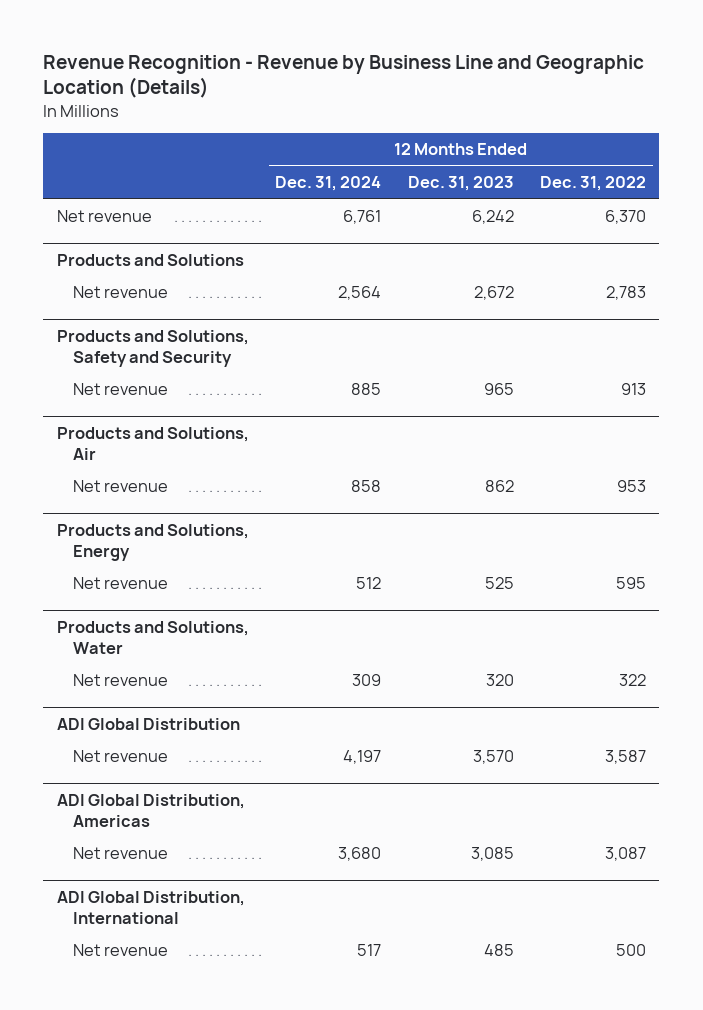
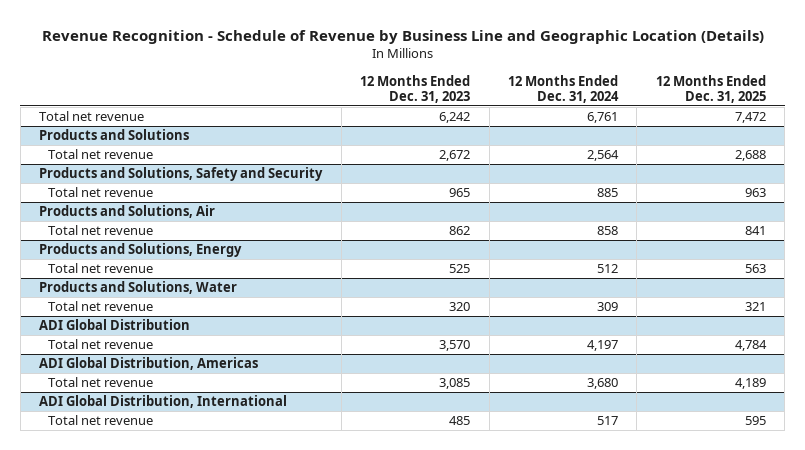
- Revenue Recognition - Revenue by Business Line and Geographic Location (Details)
+ Revenue Recognition - Schedule of Revenue by Business Line and Geographic Location (Details)
- | 12 Months Ended Dec. 31, 2024 | 12 Months Ended Dec. 31, 2023 | 12 Months Ended Dec. 31, 2022
+ | 12 Months Ended Dec. 31, 2023 | 12 Months Ended Dec. 31, 2024 | 12 Months Ended Dec. 31, 2025
- Net revenue | 6,761 | 6,242 | 6,370
+ Total net revenue | 6,242 | 6,761 | 7,472
@ Products and Solutions
- Net revenue | 2,564 | 2,672 | 2,783
+ Total net revenue | 2,672 | 2,564 | 2,688
@ Products and Solutions, Safety and Security
- Net revenue | 885 | 965 | 913
+ Total net revenue | 965 | 885 | 963
@ Products and Solutions, Air
- Net revenue | 858 | 862 | 953
+ Total net revenue | 862 | 858 | 841
@ Products and Solutions, Energy
- Net revenue | 512 | 525 | 595
+ Total net revenue | 525 | 512 | 563
@ Products and Solutions, Water
- Net revenue | 309 | 320 | 322
+ Total net revenue | 320 | 309 | 321
@ ADI Global Distribution
- Net revenue | 4,197 | 3,570 | 3,587
+ Total net revenue | 3,570 | 4,197 | 4,784
@ ADI Global Distribution, Americas
- Net revenue | 3,680 | 3,085 | 3,087
+ Total net revenue | 3,085 | 3,680 | 4,189
@ ADI Global Distribution, International
- Net revenue | 517 | 485 | 500
+ Total net revenue | 485 | 517 | 595

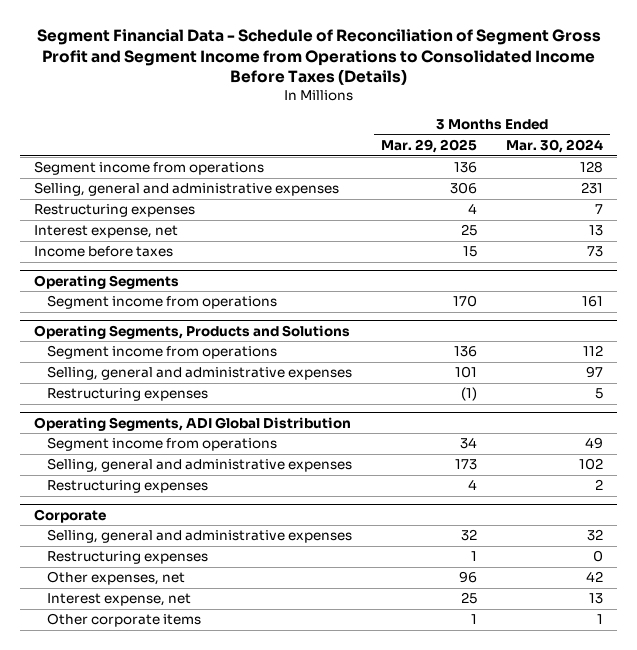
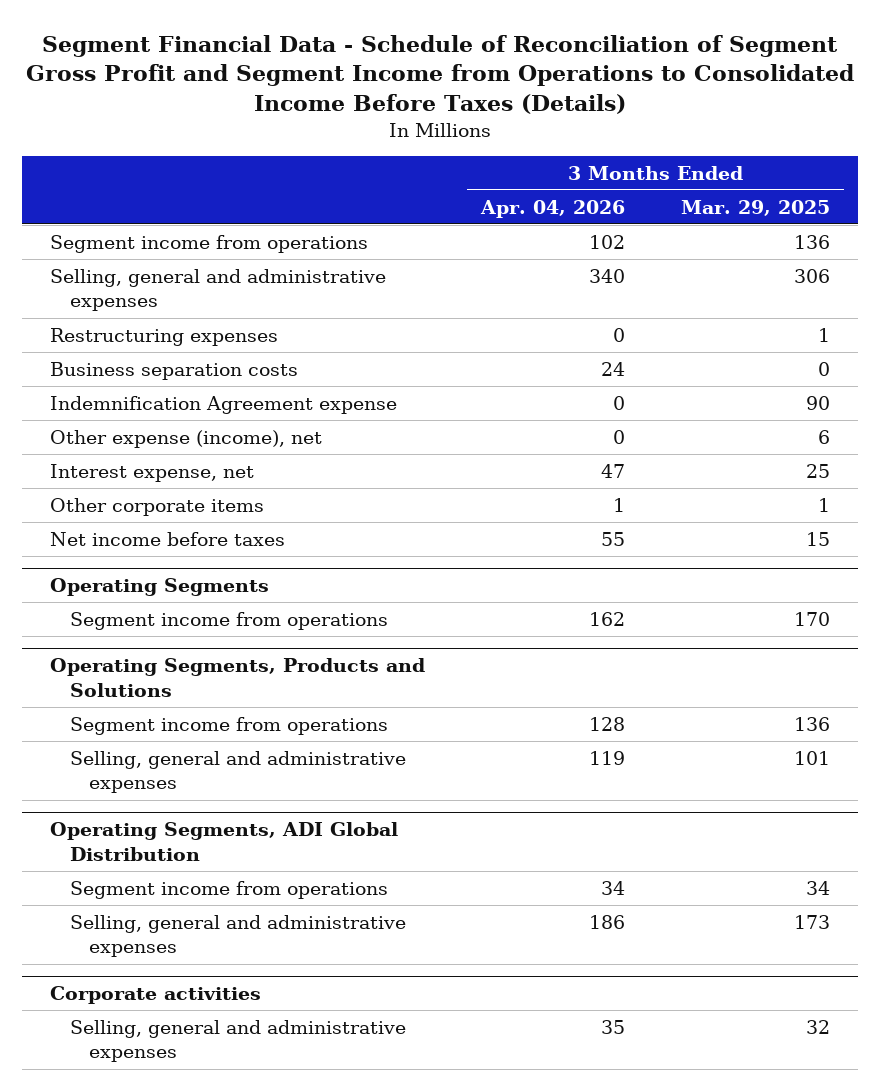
- | 3 Months Ended Mar. 29, 2025 | 3 Months Ended Mar. 30, 2024
+ | 3 Months Ended Apr. 04, 2026 | 3 Months Ended Mar. 29, 2025
- Restructuring expenses | 4 | 7
+ Restructuring expenses | 0 | 1
+ Business separation costs | 24 | 0
+ Indemnification Agreement expense | 0 | 90
+ Other expense (income), net | 0 | 6
- Income before taxes | 15 | 73
+ Other corporate items | 1 | 1
+ Net income before taxes | 55 | 15
@ Operating Segments, Products and Solutions
- Restructuring expenses | (1) | 5
@ Operating Segments, ADI Global Distribution
- Restructuring expenses | 4 | 2
- Corporate
+ Corporate activities
- Restructuring expenses | 1 | 0
- Other expenses, net | 96 | 42
- Interest expense, net | 25 | 13
- Other corporate items | 1 | 1

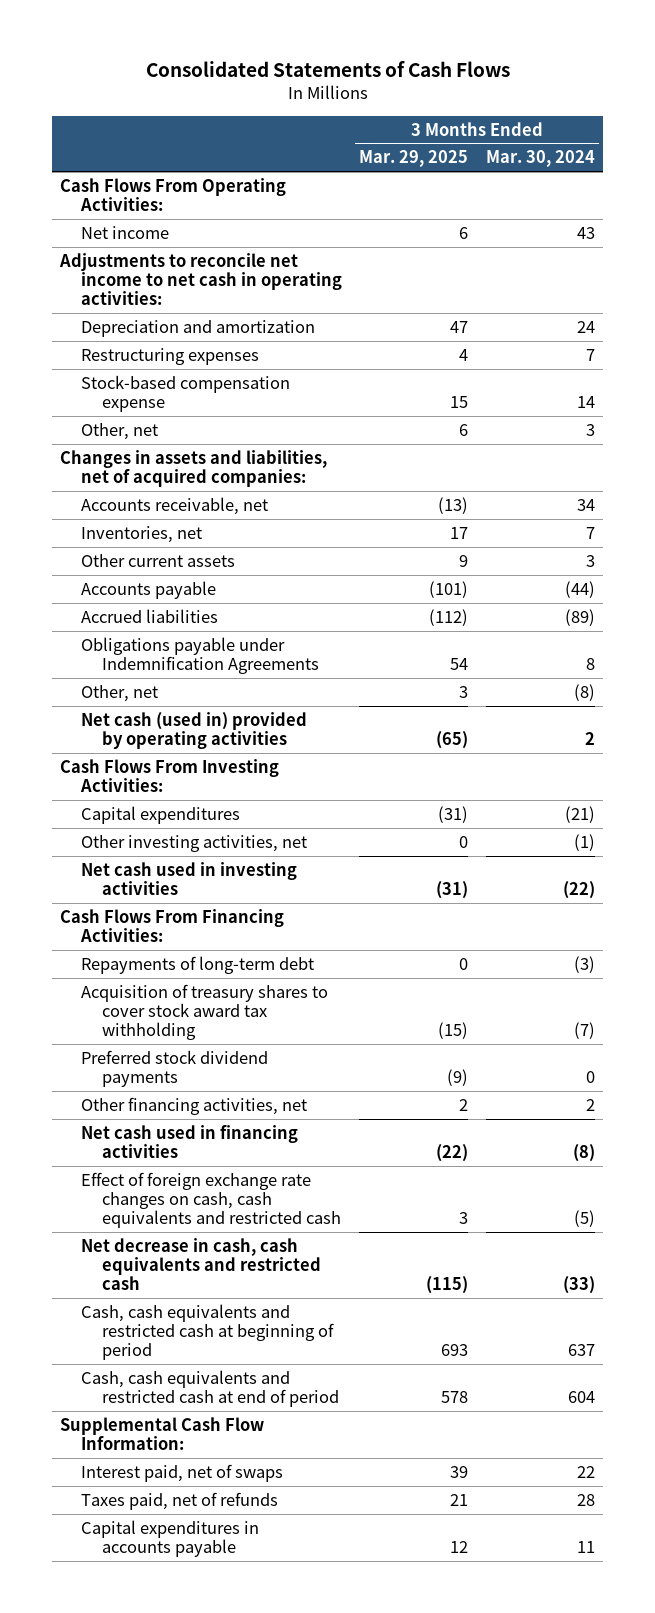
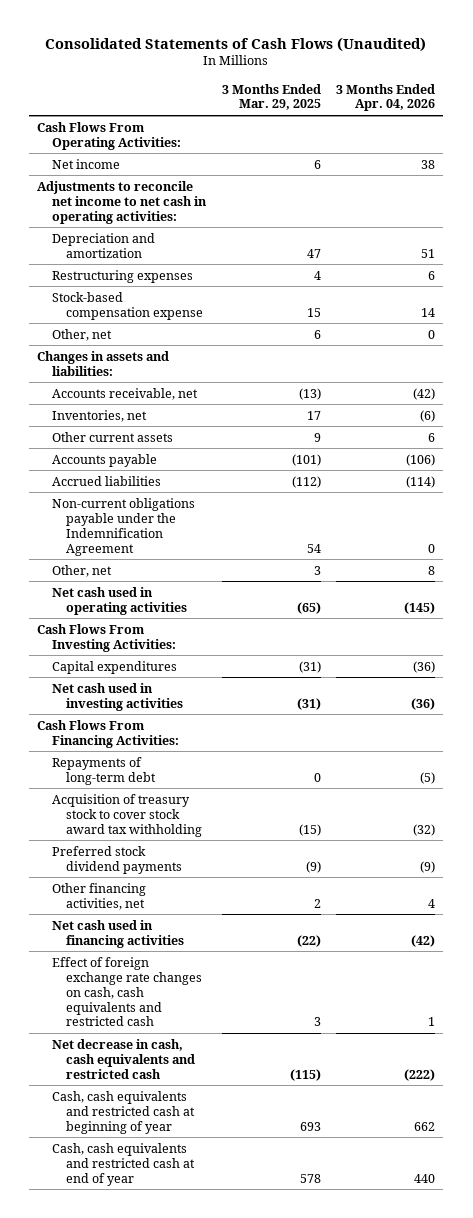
- Consolidated Statements of Cash Flows
+ Consolidated Statements of Cash Flows (Unaudited)
- | 3 Months Ended Mar. 29, 2025 | 3 Months Ended Mar. 30, 2024
+ | 3 Months Ended Mar. 29, 2025 | 3 Months Ended Apr. 04, 2026
- Changes in assets and liabilities, net of acquired companies:
+ Changes in assets and liabilities:
- Obligations payable under Indemnification Agreements | 54 | 8
+ Non-current obligations payable under the Indemnification Agreement | 54 | 0
- Net cash (used in) provided by operating activities | (65) | 2
+ Net cash used in operating activities | (65) | (145)
- Other investing activities, net | 0 | (1)
- Acquisition of treasury shares to cover stock award tax withholding | (15) | (7)
+ Acquisition of treasury stock to cover stock award tax withholding | (15) | (32)
- Cash, cash equivalents and restricted cash at beginning of period | 693 | 637
- Cash, cash equivalents and restricted cash at end of period | 578 | 604
- Supplemental Cash Flow Information:
- Interest paid, net of swaps | 39 | 22
- Taxes paid, net of refunds | 21 | 28
- Capital expenditures in accounts payable | 12 | 11
+ Cash, cash equivalents and restricted cash at beginning of year | 693 | 662
+ Cash, cash equivalents and restricted cash at end of year | 578 | 440

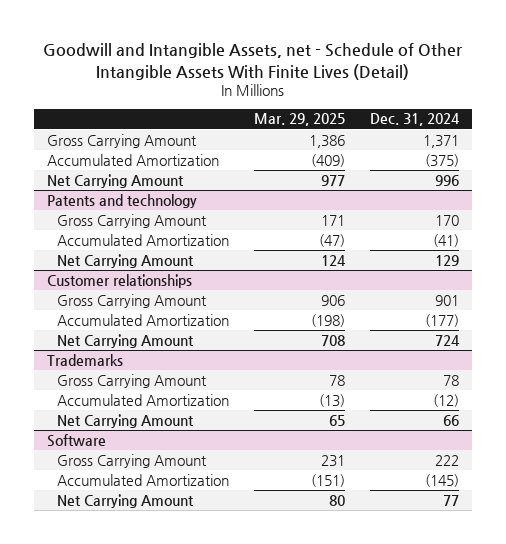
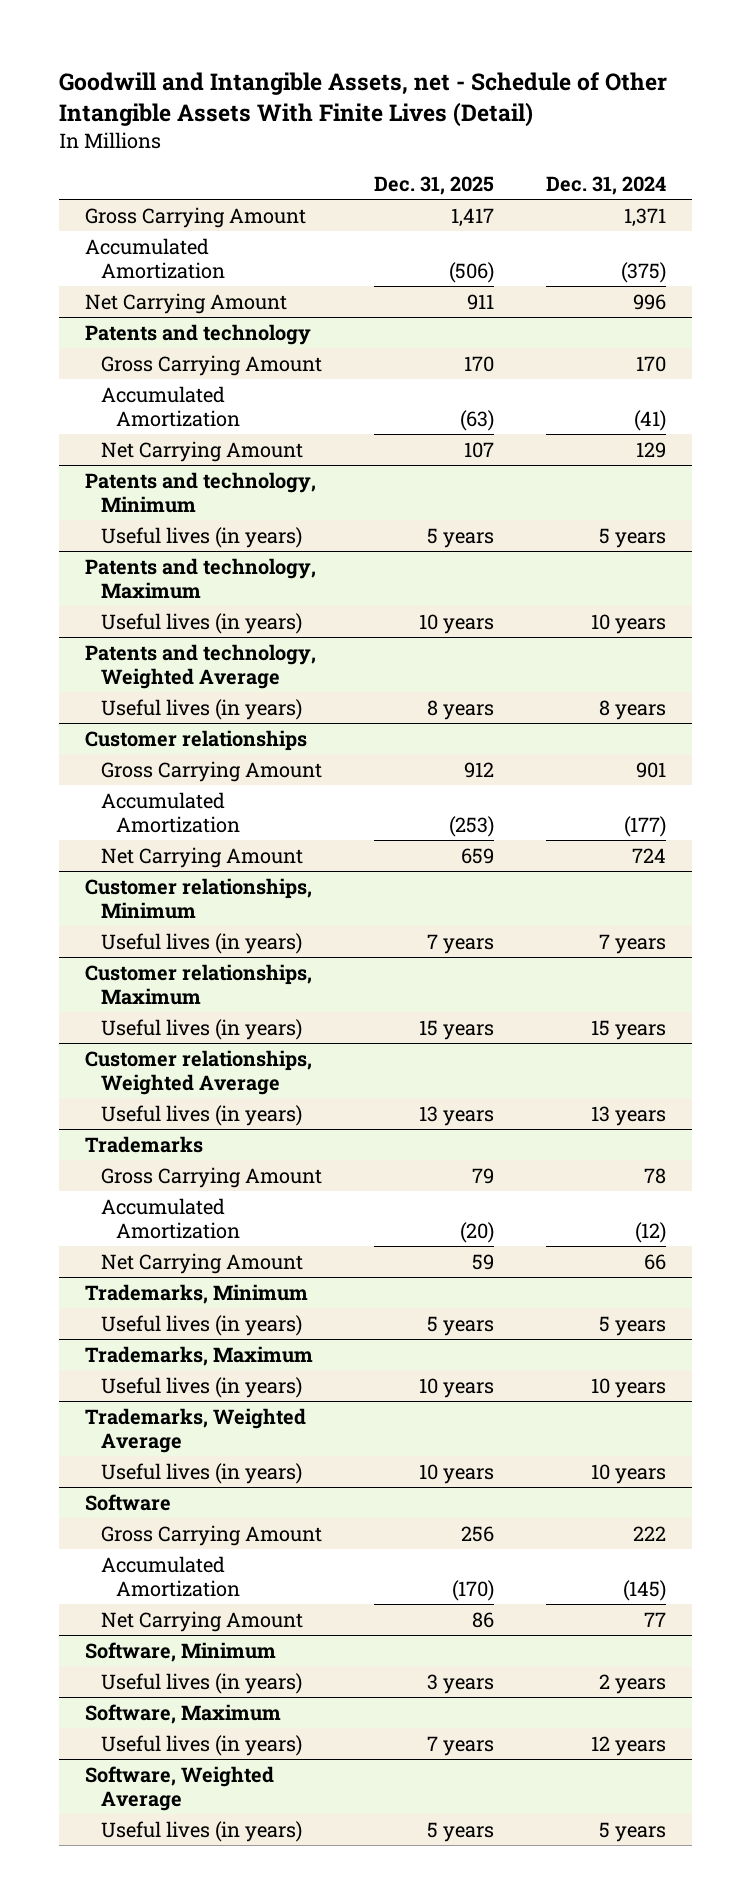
- | Mar. 29, 2025 | Dec. 31, 2024
+ | Dec. 31, 2025 | Dec. 31, 2024
+ Patents and technology, Minimum
+ Useful lives (in years) | 5 years | 5 years
+ Patents and technology, Maximum
+ Useful lives (in years) | 10 years | 10 years
+ Patents and technology, Weighted Average
+ Useful lives (in years) | 8 years | 8 years
+ Customer relationships, Minimum
+ Useful lives (in years) | 7 years | 7 years
+ Customer relationships, Maximum
+ Useful lives (in years) | 15 years | 15 years
+ Customer relationships, Weighted Average
+ Useful lives (in years) | 13 years | 13 years
+ Trademarks, Minimum
+ Useful lives (in years) | 5 years | 5 years
+ Trademarks, Maximum
+ Useful lives (in years) | 10 years | 10 years
+ Trademarks, Weighted Average
+ Useful lives (in years) | 10 years | 10 years
+ Software, Minimum
+ Useful lives (in years) | 3 years | 2 years
+ Software, Maximum
+ Useful lives (in years) | 7 years | 12 years
+ Software, Weighted Average
+ Useful lives (in years) | 5 years | 5 years

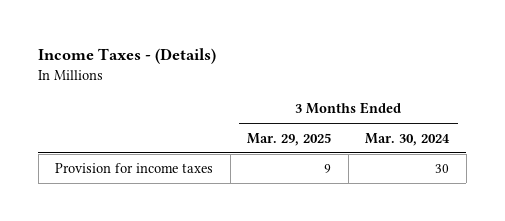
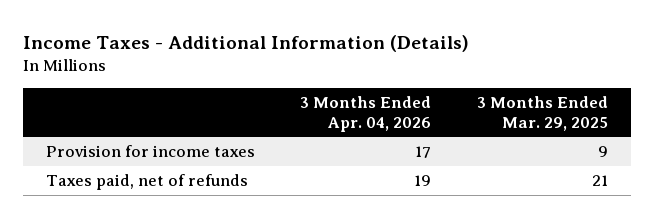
- Income Taxes - (Details)
+ Income Taxes - Additional Information (Details)
- | 3 Months Ended Mar. 29, 2025 | 3 Months Ended Mar. 30, 2024
+ | 3 Months Ended Apr. 04, 2026 | 3 Months Ended Mar. 29, 2025
+ Taxes paid, net of refunds | 19 | 21

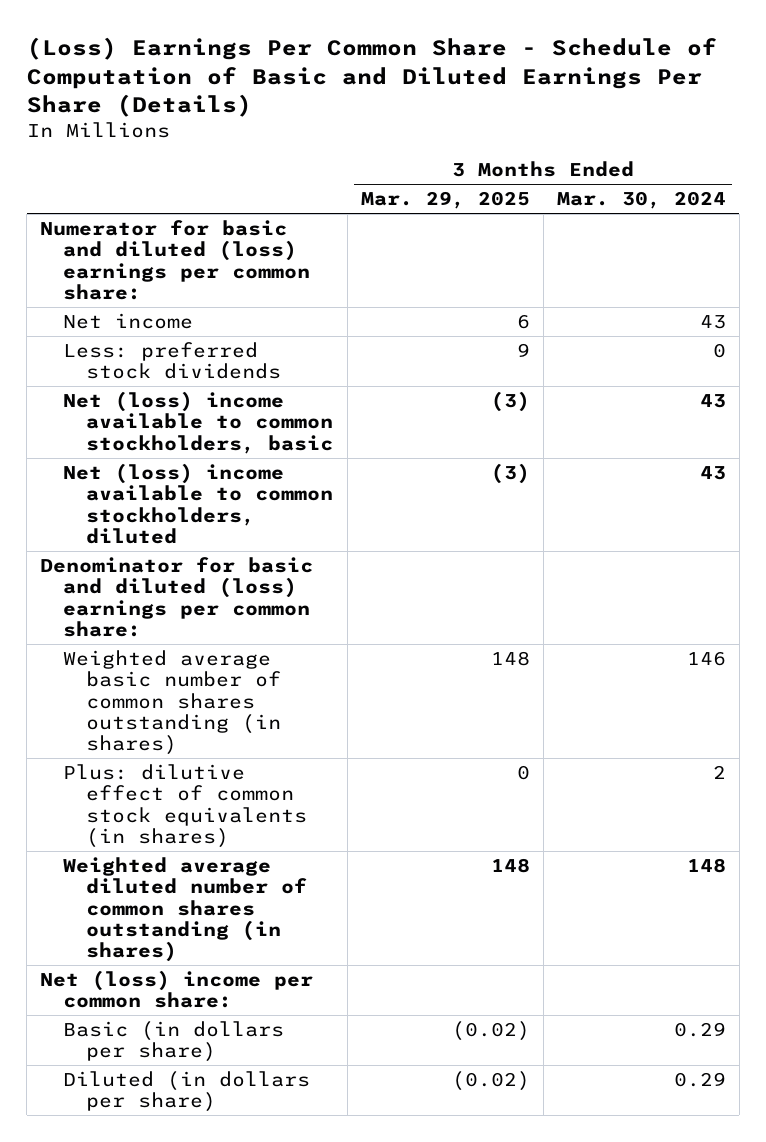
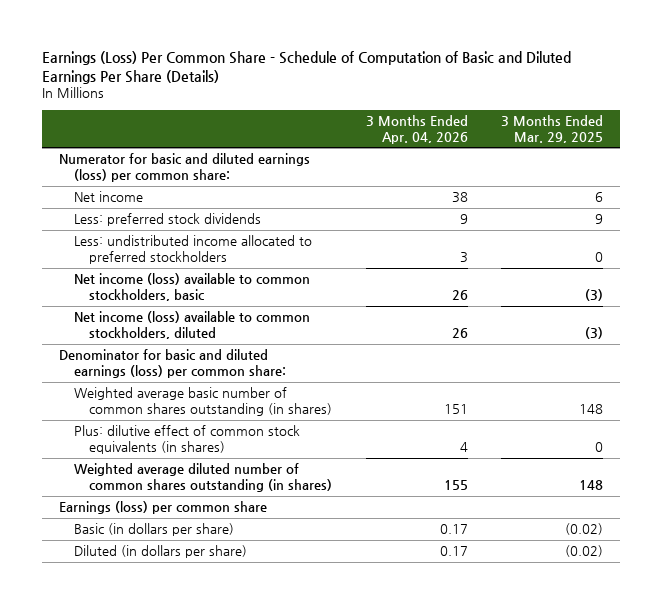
- (Loss) Earnings Per Common Share - Schedule of Computation of Basic and Diluted Earnings Per Share (Details)
+ Earnings (Loss) Per Common Share - Schedule of Computation of Basic and Diluted Earnings Per Share (Details)
- | 3 Months Ended Mar. 29, 2025 | 3 Months Ended Mar. 30, 2024
+ | 3 Months Ended Apr. 04, 2026 | 3 Months Ended Mar. 29, 2025
- Numerator for basic and diluted (loss) earnings per common share:
+ Numerator for basic and diluted earnings (loss) per common share:
- Net (loss) income available to common stockholders, basic | (3) | 43
- Net (loss) income available to common stockholders, diluted | (3) | 43
- Denominator for basic and diluted (loss) earnings per common share:
+ Less: undistributed income allocated to preferred stockholders | 3 | 0
+ Net income (loss) available to common stockholders, basic | 26 | (3)
+ Net income (loss) available to common stockholders, diluted | 26 | (3)
+ Denominator for basic and diluted earnings (loss) per common share:
- Net (loss) income per common share:
+ Earnings (loss) per common share

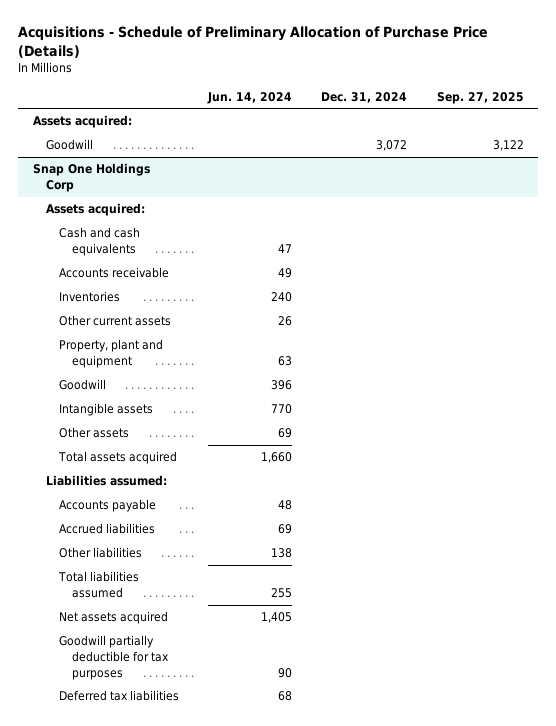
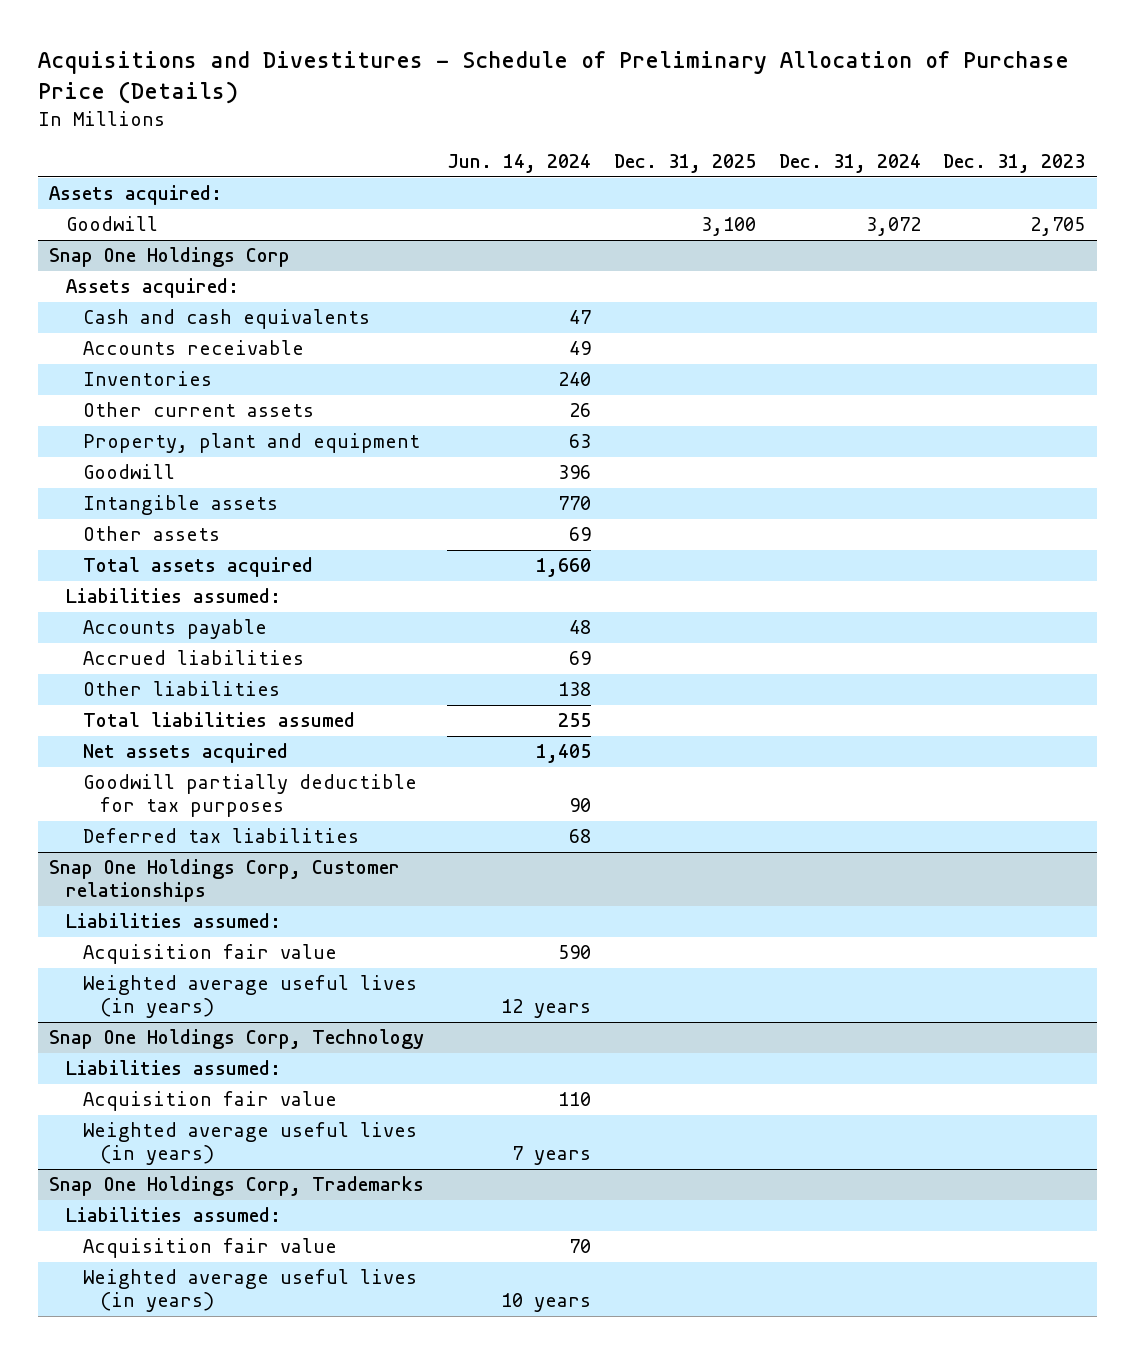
- Acquisitions - Schedule of Preliminary Allocation of Purchase Price (Details)
+ Acquisitions and Divestitures - Schedule of Preliminary Allocation of Purchase Price (Details)
- | Jun. 14, 2024 | Dec. 31, 2024 | Sep. 27, 2025
+ | Jun. 14, 2024 | Dec. 31, 2025 | Dec. 31, 2024 | Dec. 31, 2023
+ Snap One Holdings Corp, Customer relationships
+ Liabilities assumed:
+ Acquisition fair value | 590 | | |
+ Weighted average useful lives (in years) | 12 years | | |
+ Snap One Holdings Corp, Technology
+ Liabilities assumed:
+ Acquisition fair value | 110 | | |
+ Weighted average useful lives (in years) | 7 years | | |
+ Snap One Holdings Corp, Trademarks
+ Liabilities assumed:
+ Acquisition fair value | 70 | | |
+ Weighted average useful lives (in years) | 10 years | | |

